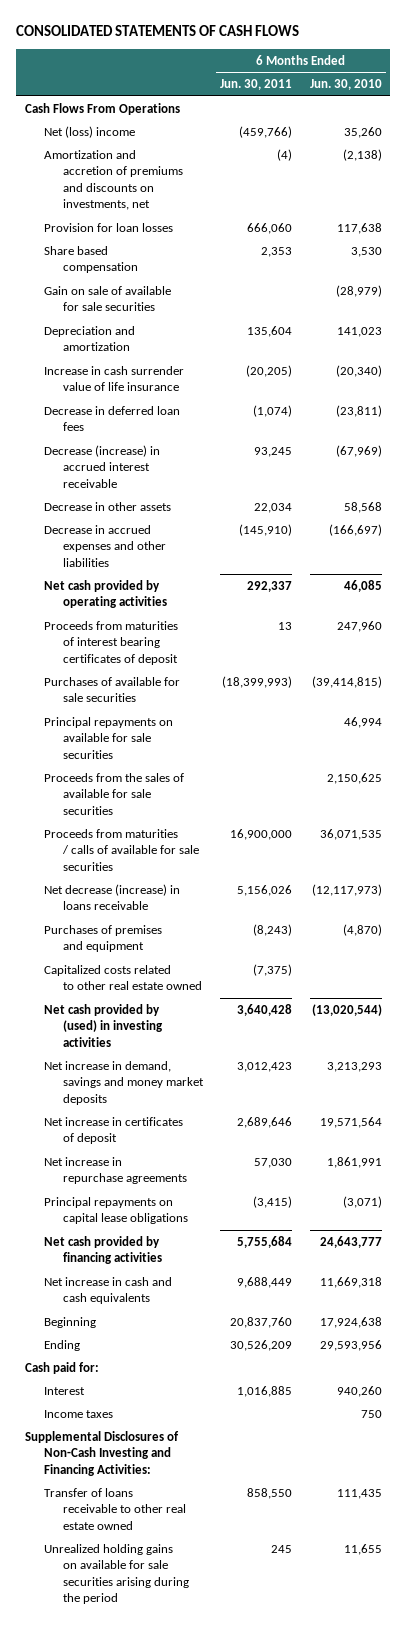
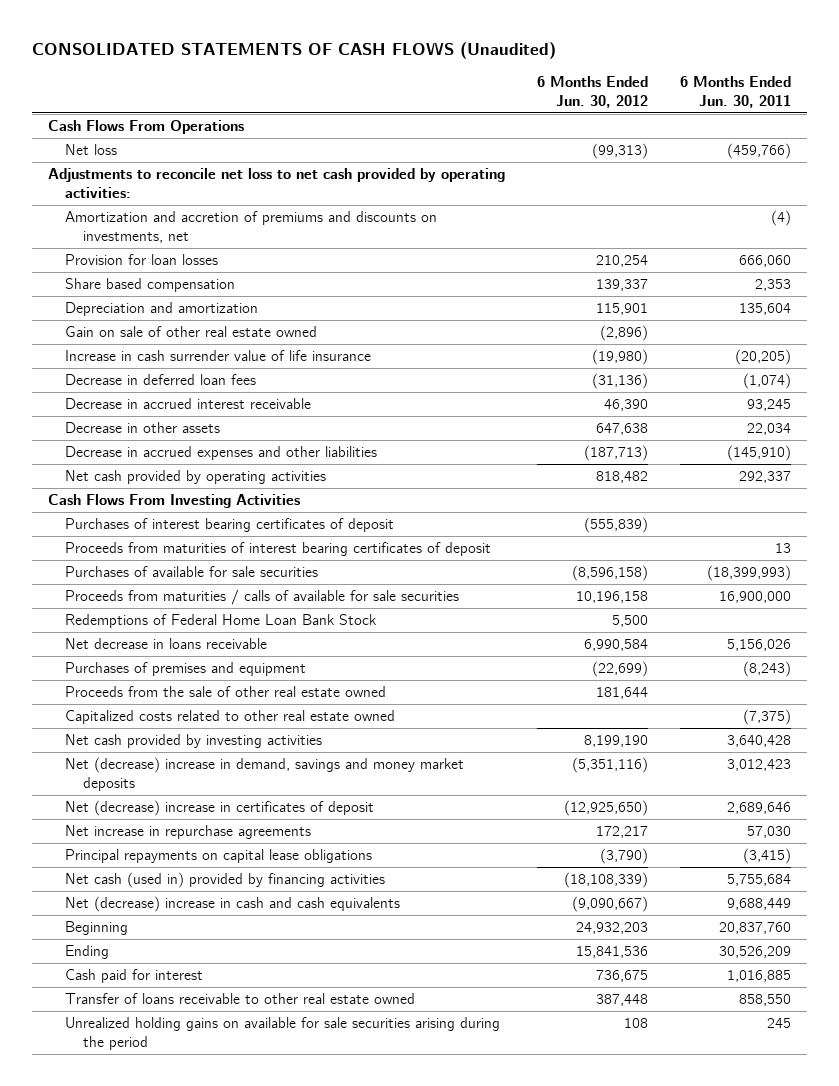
- CONSOLIDATED STATEMENTS OF CASH FLOWS
+ CONSOLIDATED STATEMENTS OF CASH FLOWS (Unaudited)
- | 6 Months Ended Jun. 30, 2011 | 6 Months Ended Jun. 30, 2010
+ | 6 Months Ended Jun. 30, 2012 | 6 Months Ended Jun. 30, 2011
- Net (loss) income | (459,766) | 35,260
+ Net loss | (99,313) | (459,766)
+ Adjustments to reconcile net loss to net cash provided by operating activities:
- Gain on sale of available for sale securities | | (28,979)
+ Gain on sale of other real estate owned | (2,896) |
- Decrease (increase) in accrued interest receivable | 93,245 | (67,969)
+ Decrease in accrued interest receivable | 46,390 | 93,245
+ Cash Flows From Investing Activities
+ Purchases of interest bearing certificates of deposit | (555,839) |
- Principal repayments on available for sale securities | | 46,994
- Proceeds from the sales of available for sale securities | | 2,150,625
- Net decrease (increase) in loans receivable | 5,156,026 | (12,117,973)
+ Redemptions of Federal Home Loan Bank Stock | 5,500 |
+ Net decrease in loans receivable | 6,990,584 | 5,156,026
+ Proceeds from the sale of other real estate owned | 181,644 |
- Net cash provided by (used) in investing activities | 3,640,428 | (13,020,544)
- Net increase in demand, savings and money market deposits | 3,012,423 | 3,213,293
- Net increase in certificates of deposit | 2,689,646 | 19,571,564
+ Net cash provided by investing activities | 8,199,190 | 3,640,428
+ Net (decrease) increase in demand, savings and money market deposits | (5,351,116) | 3,012,423
+ Net (decrease) increase in certificates of deposit | (12,925,650) | 2,689,646
- Net cash provided by financing activities | 5,755,684 | 24,643,777
- Net increase in cash and cash equivalents | 9,688,449 | 11,669,318
+ Net cash (used in) provided by financing activities | (18,108,339) | 5,755,684
+ Net (decrease) increase in cash and cash equivalents | (9,090,667) | 9,688,449
- Cash paid for:
- Interest | 1,016,885 | 940,260
- Income taxes | | 750
- Supplemental Disclosures of Non-Cash Investing and Financing Activities:
+ Cash paid for interest | 736,675 | 1,016,885

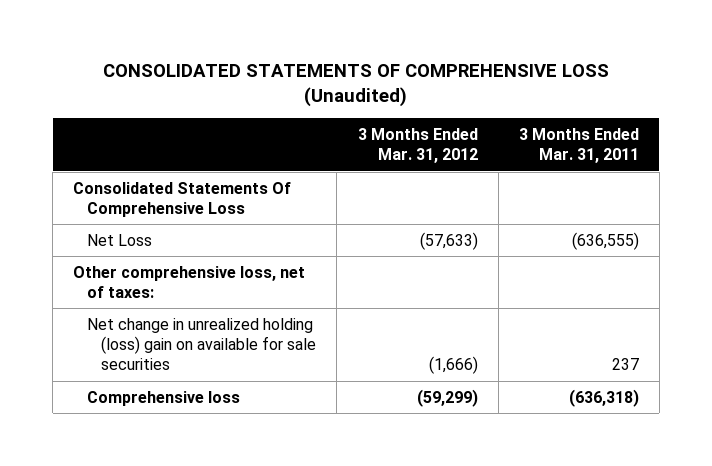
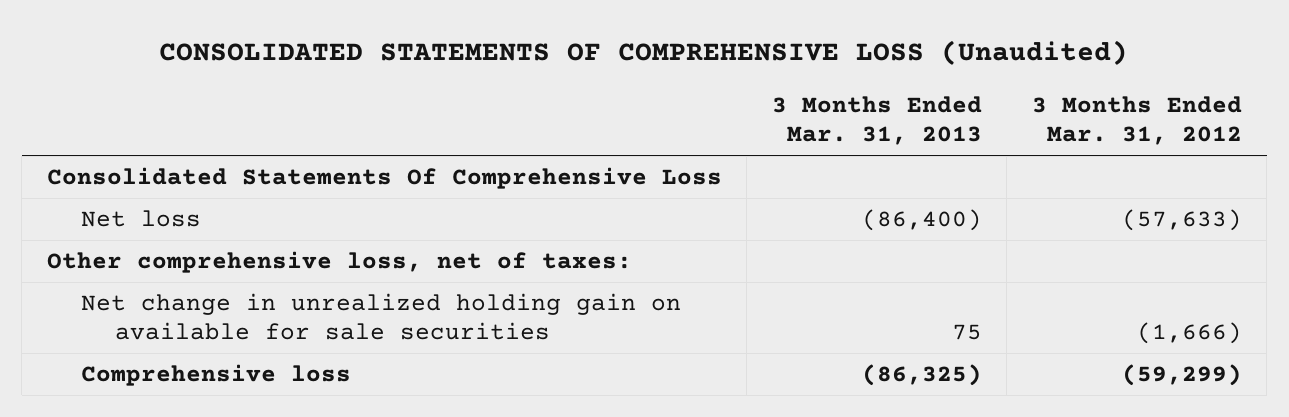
- | 3 Months Ended Mar. 31, 2012 | 3 Months Ended Mar. 31, 2011
+ | 3 Months Ended Mar. 31, 2013 | 3 Months Ended Mar. 31, 2012
- Net Loss | (57,633) | (636,555)
+ Net loss | (86,400) | (57,633)
- Net change in unrealized holding (loss) gain on available for sale securities | (1,666) | 237
+ Net change in unrealized holding gain on available for sale securities | 75 | (1,666)

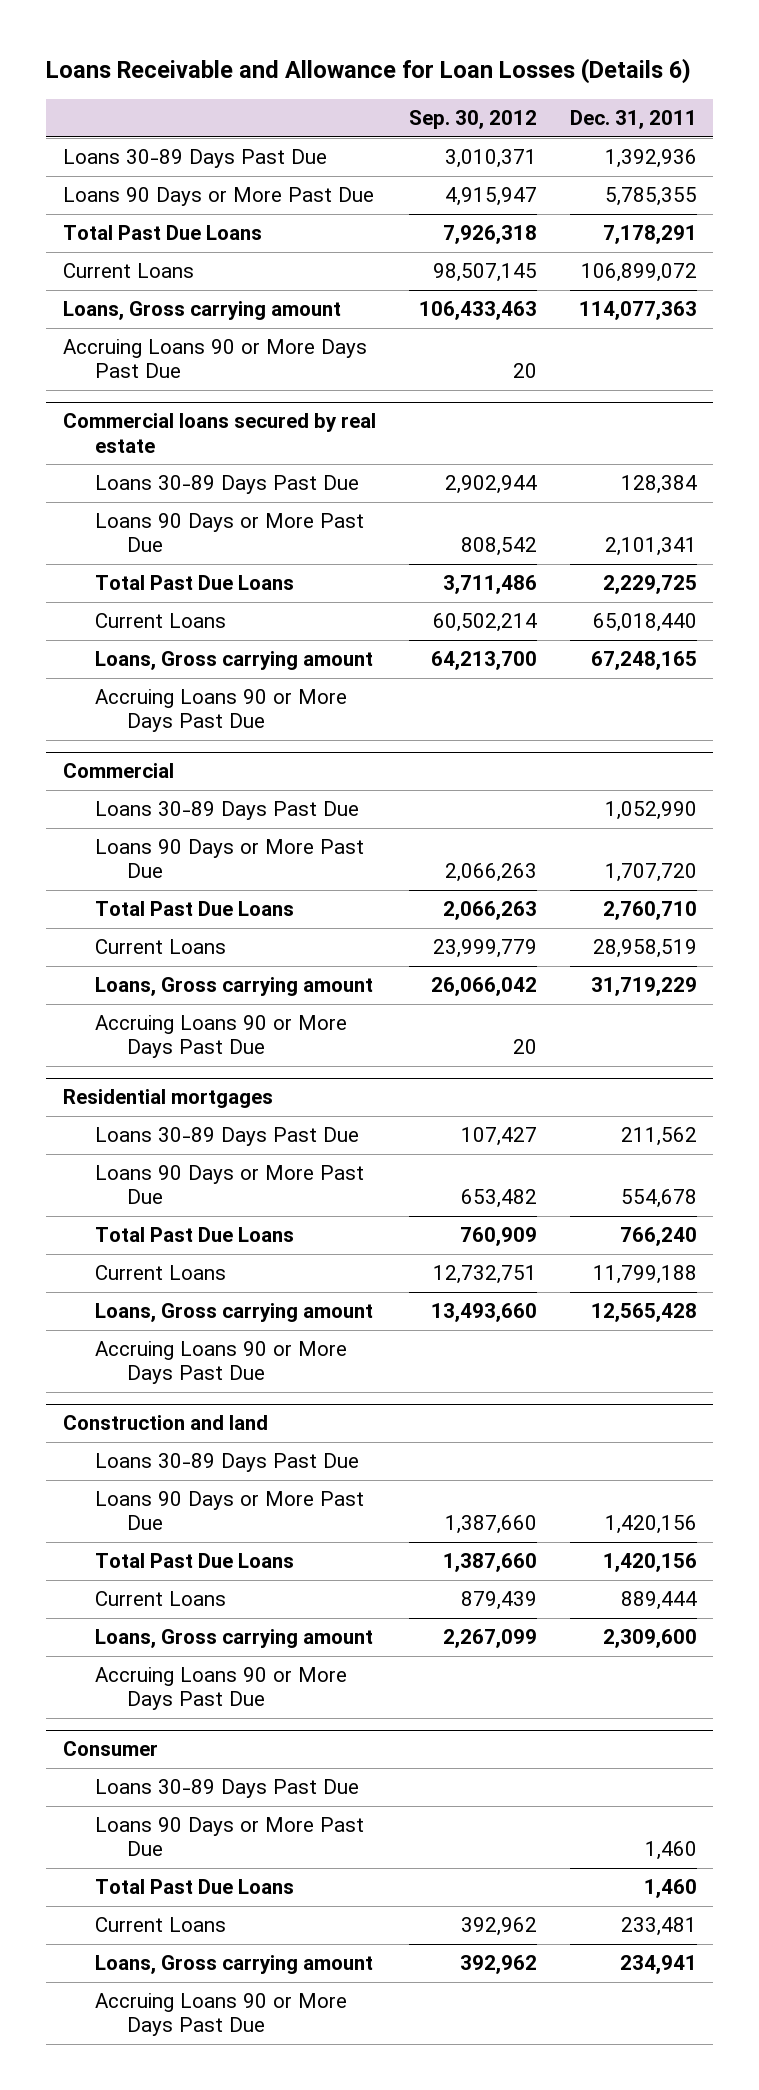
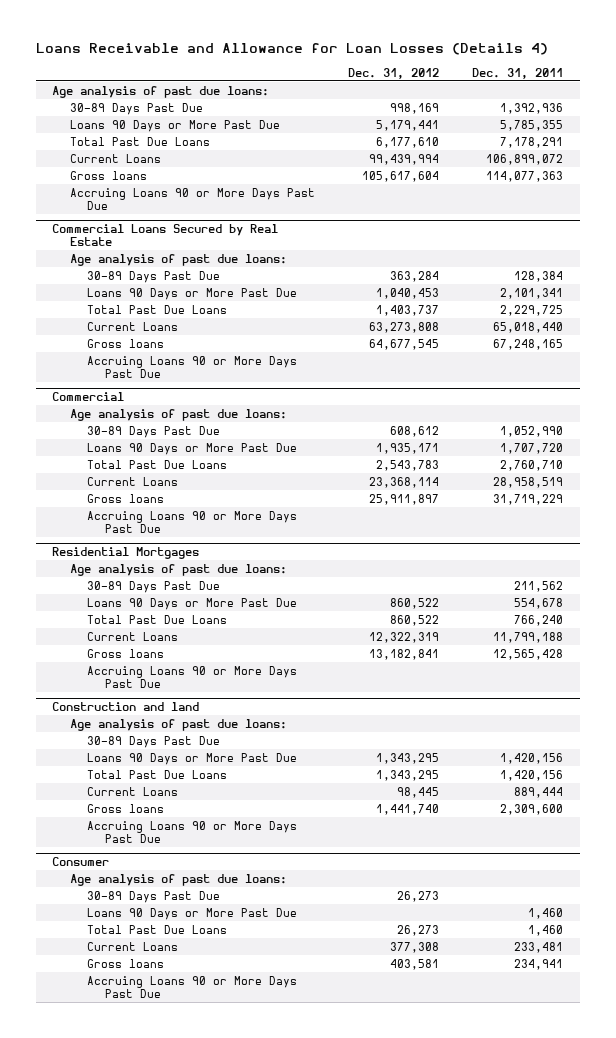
- Loans Receivable and Allowance for Loan Losses (Details 6)
+ Loans Receivable and Allowance for Loan Losses (Details 4)
- | Sep. 30, 2012 | Dec. 31, 2011
+ | Dec. 31, 2012 | Dec. 31, 2011
- Loans 30-89 Days Past Due | 3,010,371 | 1,392,936
+ Age analysis of past due loans:
+ 30-89 Days Past Due | 998,169 | 1,392,936
- Loans, Gross carrying amount | 106,433,463 | 114,077,363
+ Gross loans | 105,617,604 | 114,077,363
- Commercial loans secured by real estate
- Loans 30-89 Days Past Due | 2,902,944 | 128,384
+ Commercial Loans Secured by Real Estate
+ Age analysis of past due loans:
+ 30-89 Days Past Due | 363,284 | 128,384
- Loans, Gross carrying amount | 64,213,700 | 67,248,165
+ Gross loans | 64,677,545 | 67,248,165
@ Commercial
- Loans 30-89 Days Past Due | | 1,052,990
+ Age analysis of past due loans:
+ 30-89 Days Past Due | 608,612 | 1,052,990
- Loans, Gross carrying amount | 26,066,042 | 31,719,229
+ Gross loans | 25,911,897 | 31,719,229
- Residential mortgages
- Loans 30-89 Days Past Due | 107,427 | 211,562
+ Residential Mortgages
+ Age analysis of past due loans:
+ 30-89 Days Past Due | | 211,562
- Loans, Gross carrying amount | 13,493,660 | 12,565,428
+ Gross loans | 13,182,841 | 12,565,428
@ Construction and land
- Loans 30-89 Days Past Due
+ Age analysis of past due loans:
+ 30-89 Days Past Due
- Loans, Gross carrying amount | 2,267,099 | 2,309,600
+ Gross loans | 1,441,740 | 2,309,600
@ Consumer
- Loans 30-89 Days Past Due
+ Age analysis of past due loans:
+ 30-89 Days Past Due | 26,273 |
- Loans, Gross carrying amount | 392,962 | 234,941
+ Gross loans | 403,581 | 234,941

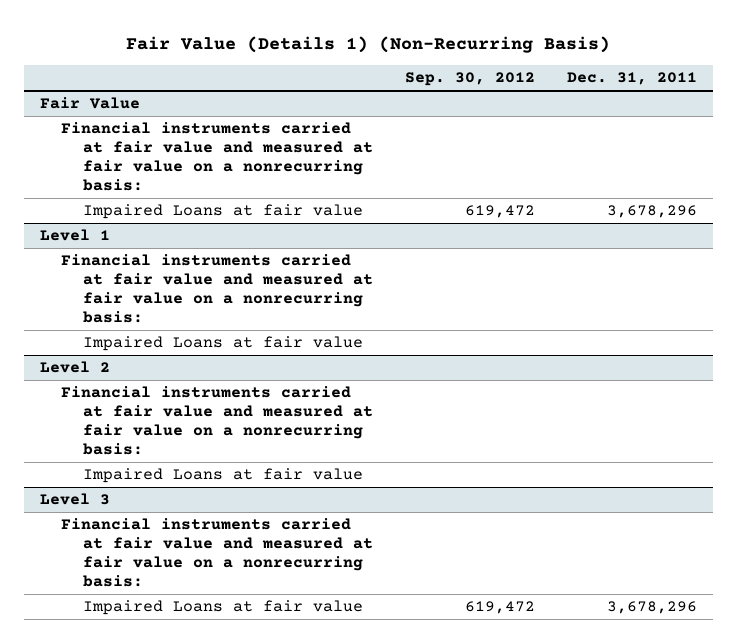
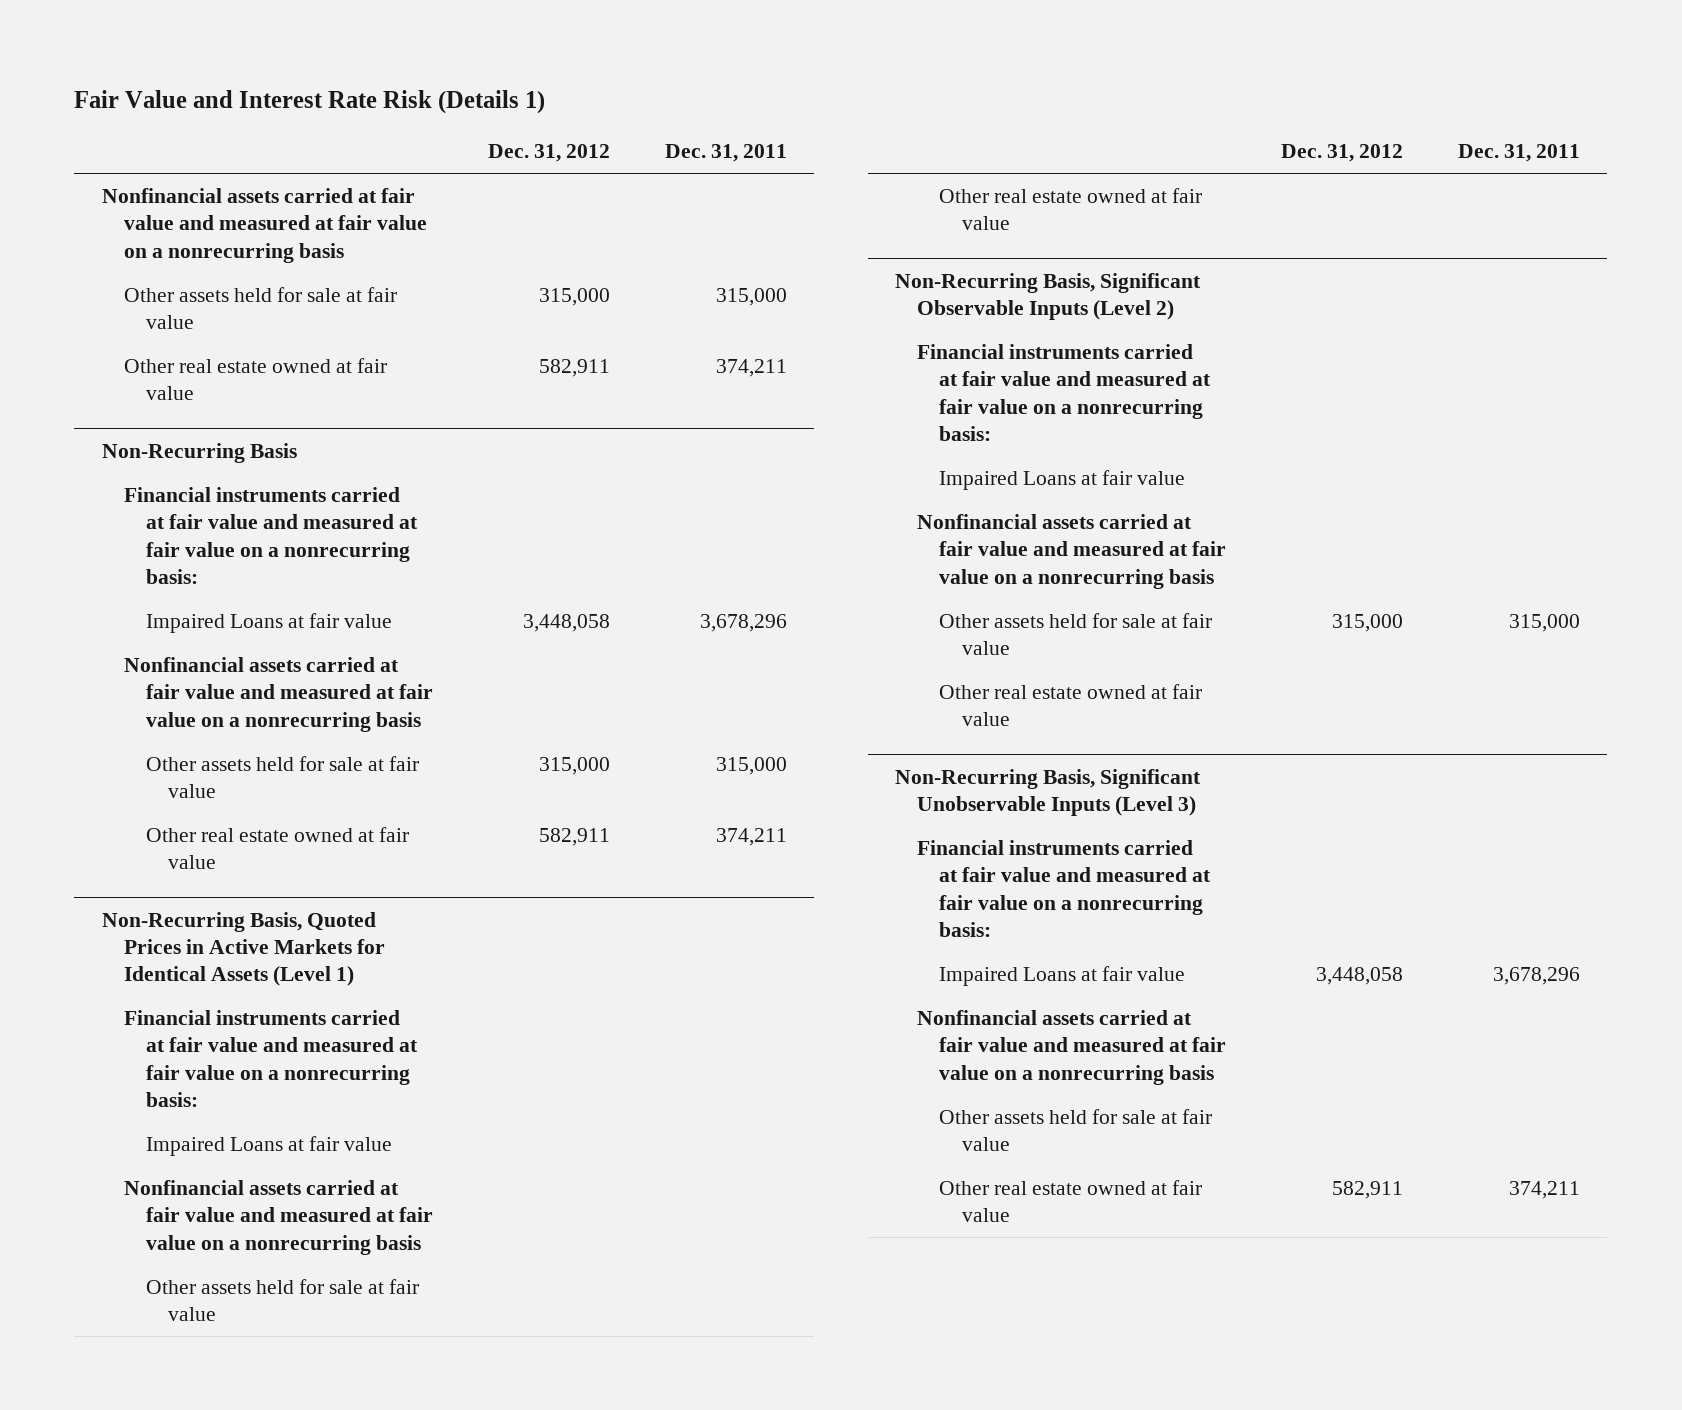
- Fair Value (Details 1) (Non-Recurring Basis)
+ Fair Value and Interest Rate Risk (Details 1)
- | Sep. 30, 2012 | Dec. 31, 2011
+ | Dec. 31, 2012 | Dec. 31, 2011
- Fair Value
+ Nonfinancial assets carried at fair value and measured at fair value on a nonrecurring basis
+ Other assets held for sale at fair value | 315,000 | 315,000
+ Other real estate owned at fair value | 582,911 | 374,211
+ Non-Recurring Basis
- Level 1
+ Nonfinancial assets carried at fair value and measured at fair value on a nonrecurring basis
+ Other assets held for sale at fair value | 315,000 | 315,000
+ Other real estate owned at fair value | 582,911 | 374,211
+ Non-Recurring Basis, Quoted Prices in Active Markets for Identical Assets (Level 1)
- Level 2
+ Nonfinancial assets carried at fair value and measured at fair value on a nonrecurring basis
+ Other assets held for sale at fair value
+ Other real estate owned at fair value
+ Non-Recurring Basis, Significant Observable Inputs (Level 2)
- Level 3
+ Nonfinancial assets carried at fair value and measured at fair value on a nonrecurring basis
+ Other assets held for sale at fair value | 315,000 | 315,000
+ Other real estate owned at fair value
+ Non-Recurring Basis, Significant Unobservable Inputs (Level 3)
+ Nonfinancial assets carried at fair value and measured at fair value on a nonrecurring basis
+ Other assets held for sale at fair value
+ Other real estate owned at fair value | 582,911 | 374,211

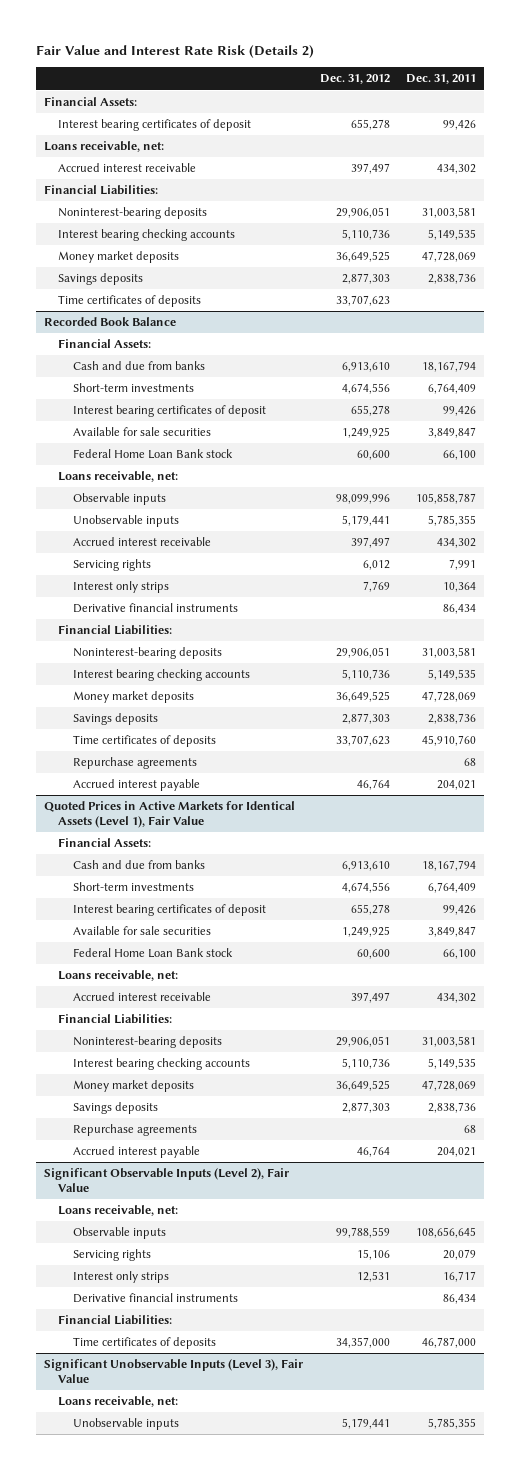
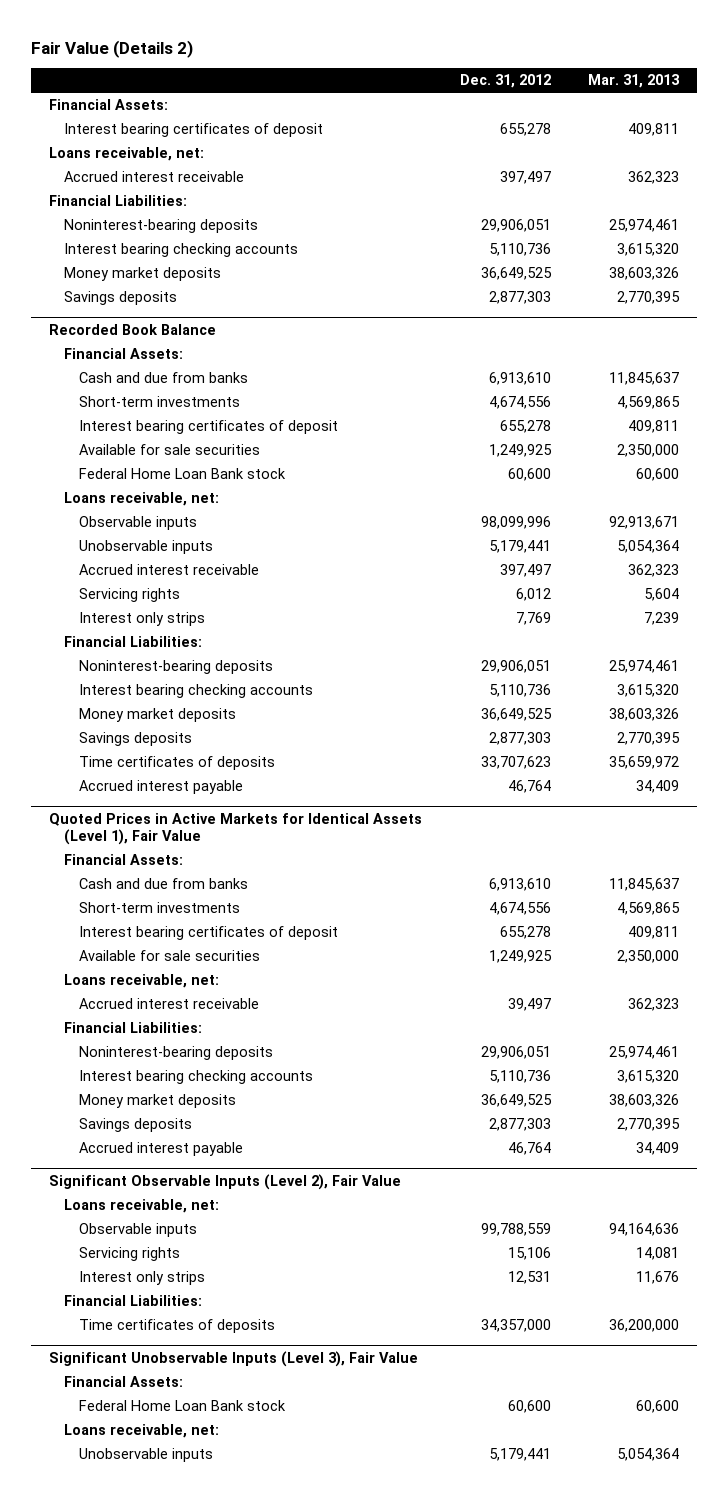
- Fair Value and Interest Rate Risk (Details 2)
+ Fair Value (Details 2)
- | Dec. 31, 2012 | Dec. 31, 2011
+ | Dec. 31, 2012 | Mar. 31, 2013
- Time certificates of deposits | 33,707,623 |
@ Recorded Book Balance
- Derivative financial instruments | | 86,434
- Repurchase agreements | | 68
@ Quoted Prices in Active Markets for Identical Assets (Level 1), Fair Value
- Federal Home Loan Bank stock | 60,600 | 66,100
- Accrued interest receivable | 397,497 | 434,302
+ Accrued interest receivable | 39,497 | 362,323
- Repurchase agreements | | 68
@ Significant Observable Inputs (Level 2), Fair Value
- Derivative financial instruments | | 86,434
@ Significant Unobservable Inputs (Level 3), Fair Value
+ Financial Assets:
+ Federal Home Loan Bank stock | 60,600 | 60,600

